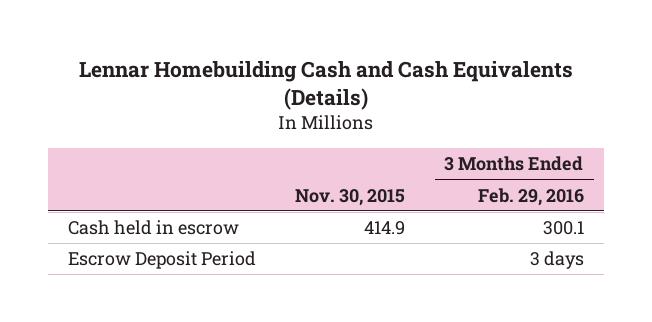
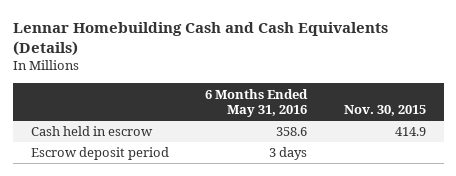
- | Nov. 30, 2015 | 3 Months Ended Feb. 29, 2016
+ | 6 Months Ended May 31, 2016 | Nov. 30, 2015
- Escrow Deposit Period | | 3 days
+ Escrow deposit period | 3 days |

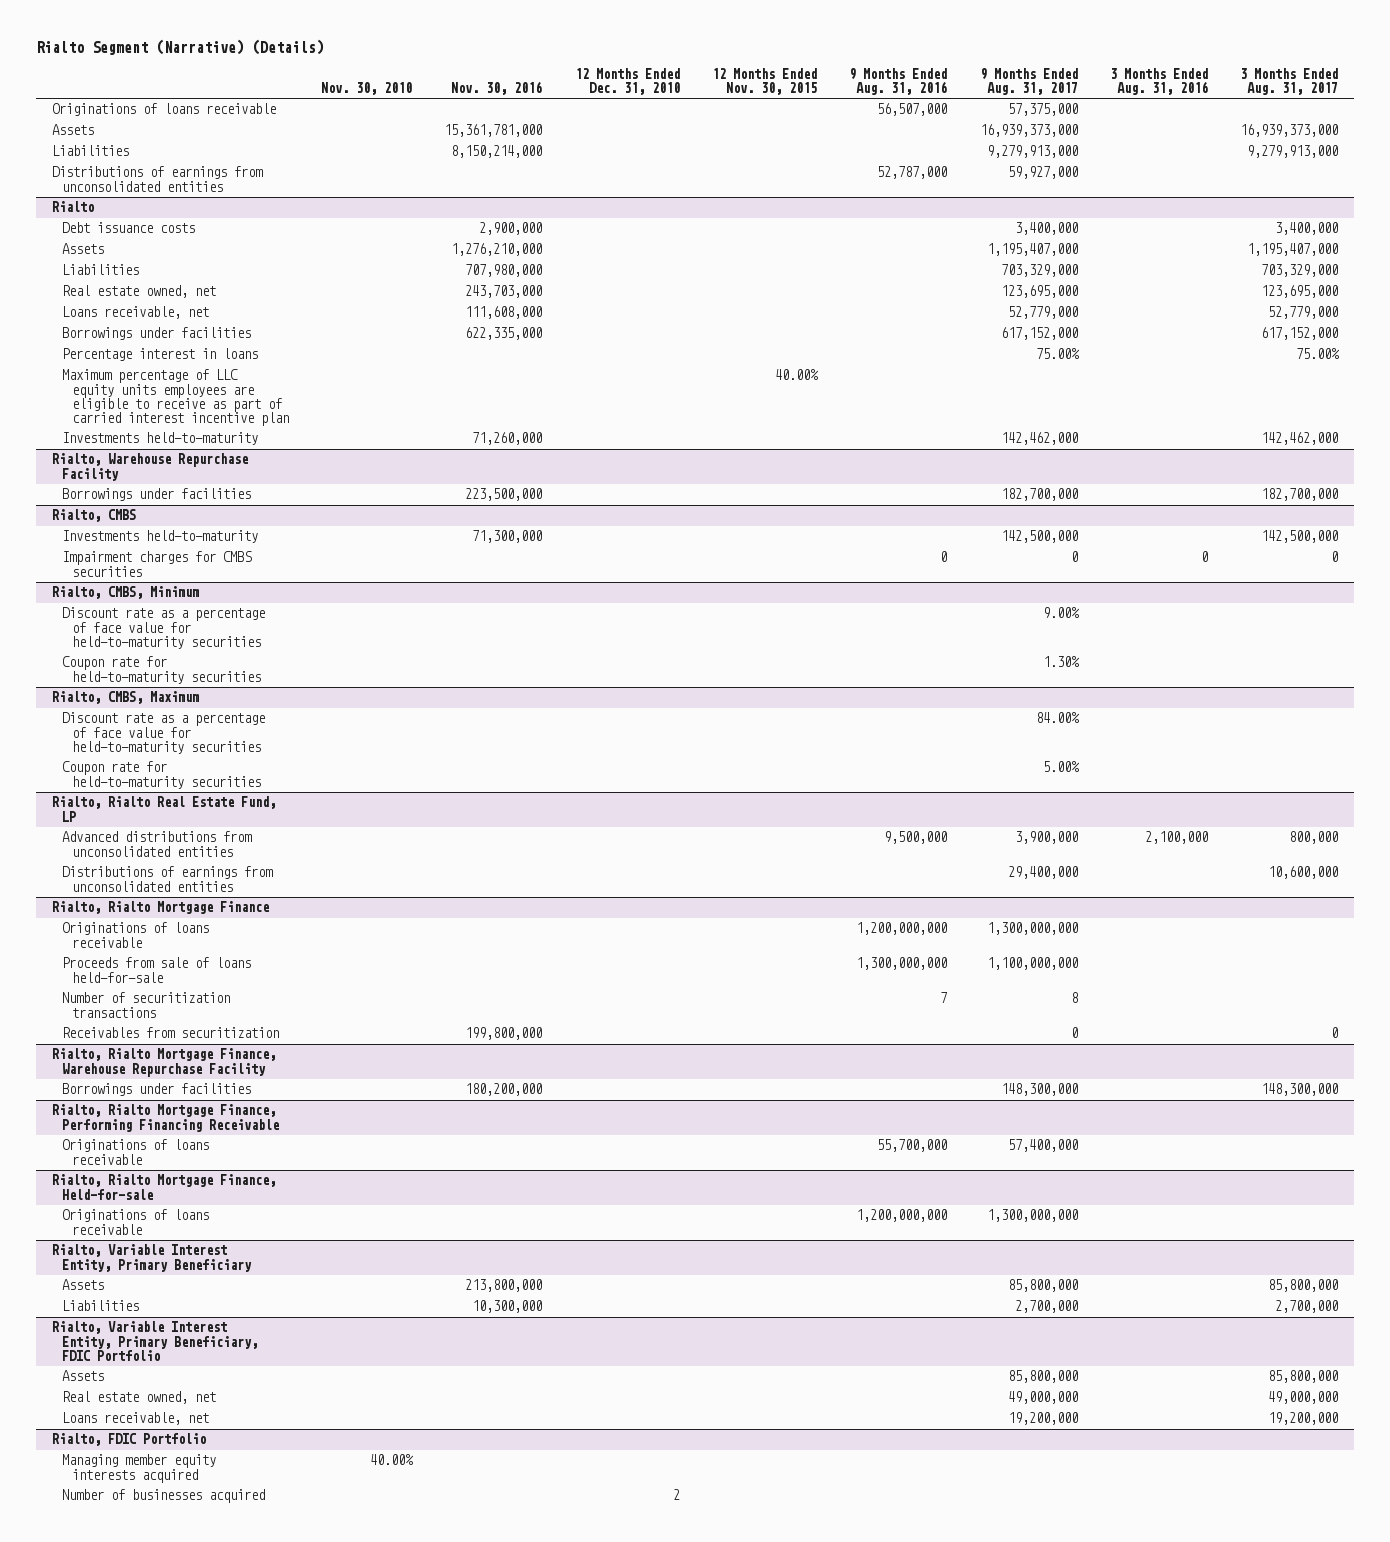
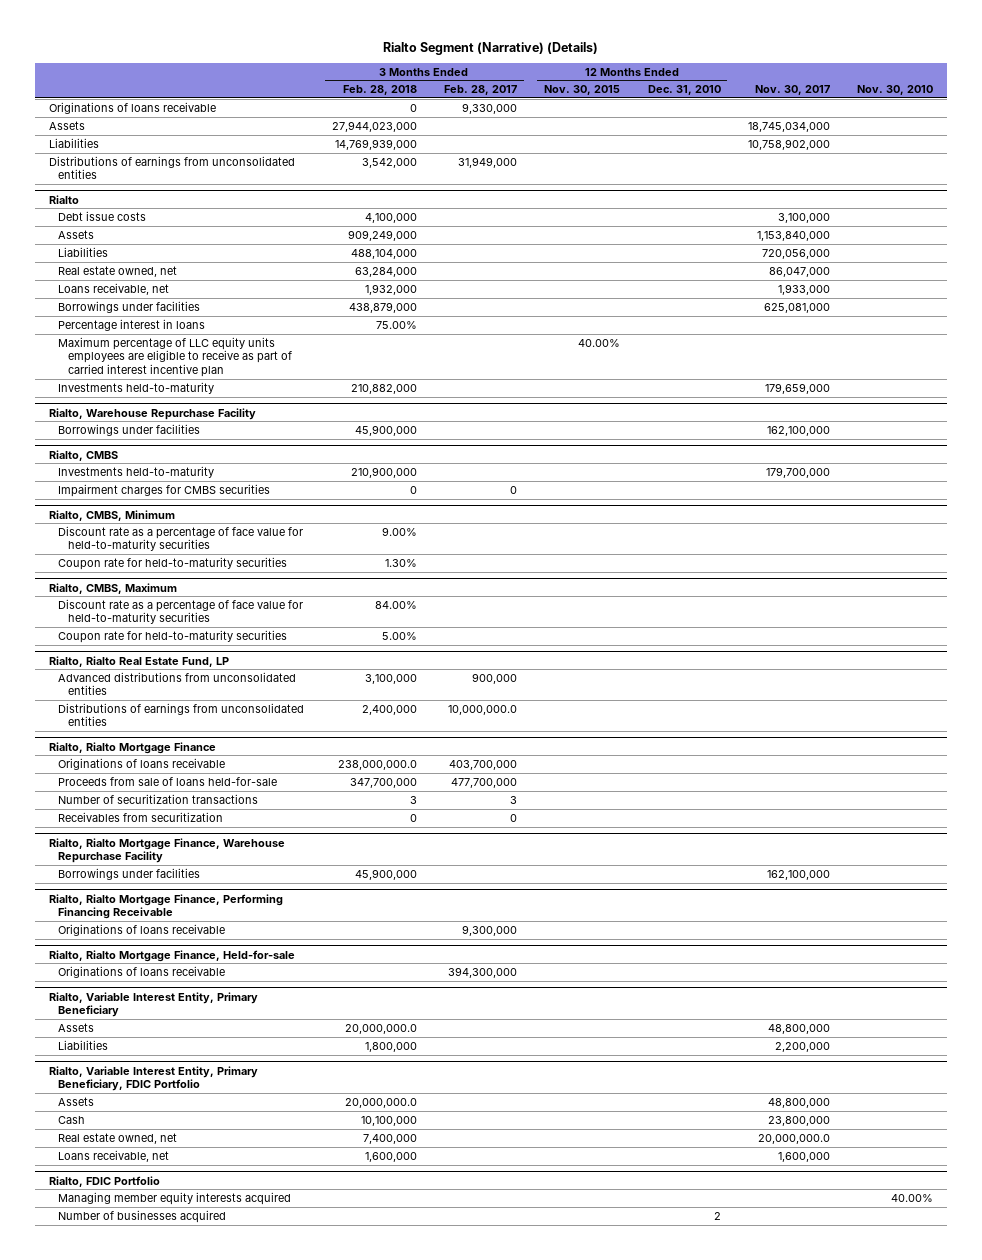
- | Nov. 30, 2010 | Nov. 30, 2016 | 12 Months Ended Dec. 31, 2010 | 12 Months Ended Nov. 30, 2015 | 9 Months Ended Aug. 31, 2016 | 9 Months Ended Aug. 31, 2017 | 3 Months Ended Aug. 31, 2016 | 3 Months Ended Aug. 31, 2017
+ | 3 Months Ended Feb. 28, 2018 | 3 Months Ended Feb. 28, 2017 | 12 Months Ended Nov. 30, 2015 | 12 Months Ended Dec. 31, 2010 | Nov. 30, 2017 | Nov. 30, 2010
@ Rialto
- Debt issuance costs | | 2,900,000 | | | | 3,400,000 | | 3,400,000
+ Debt issue costs | 4,100,000 | | | | 3,100,000 |
@ Rialto, Variable Interest Entity, Primary Beneficiary, FDIC Portfolio
+ Cash | 10,100,000 | | | | 23,800,000 |

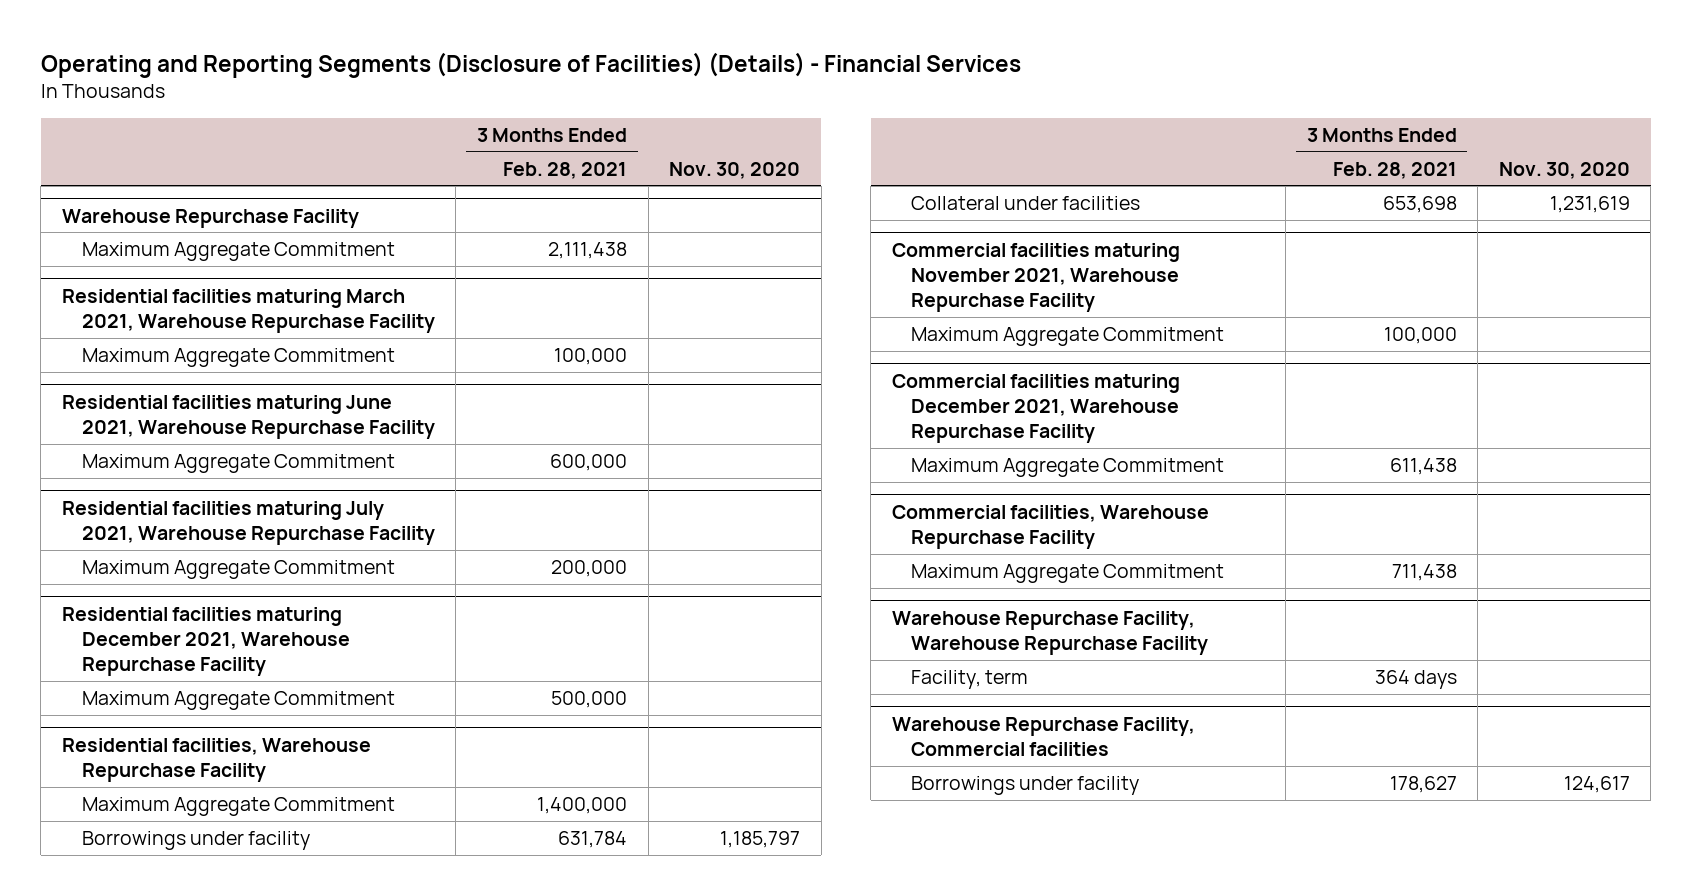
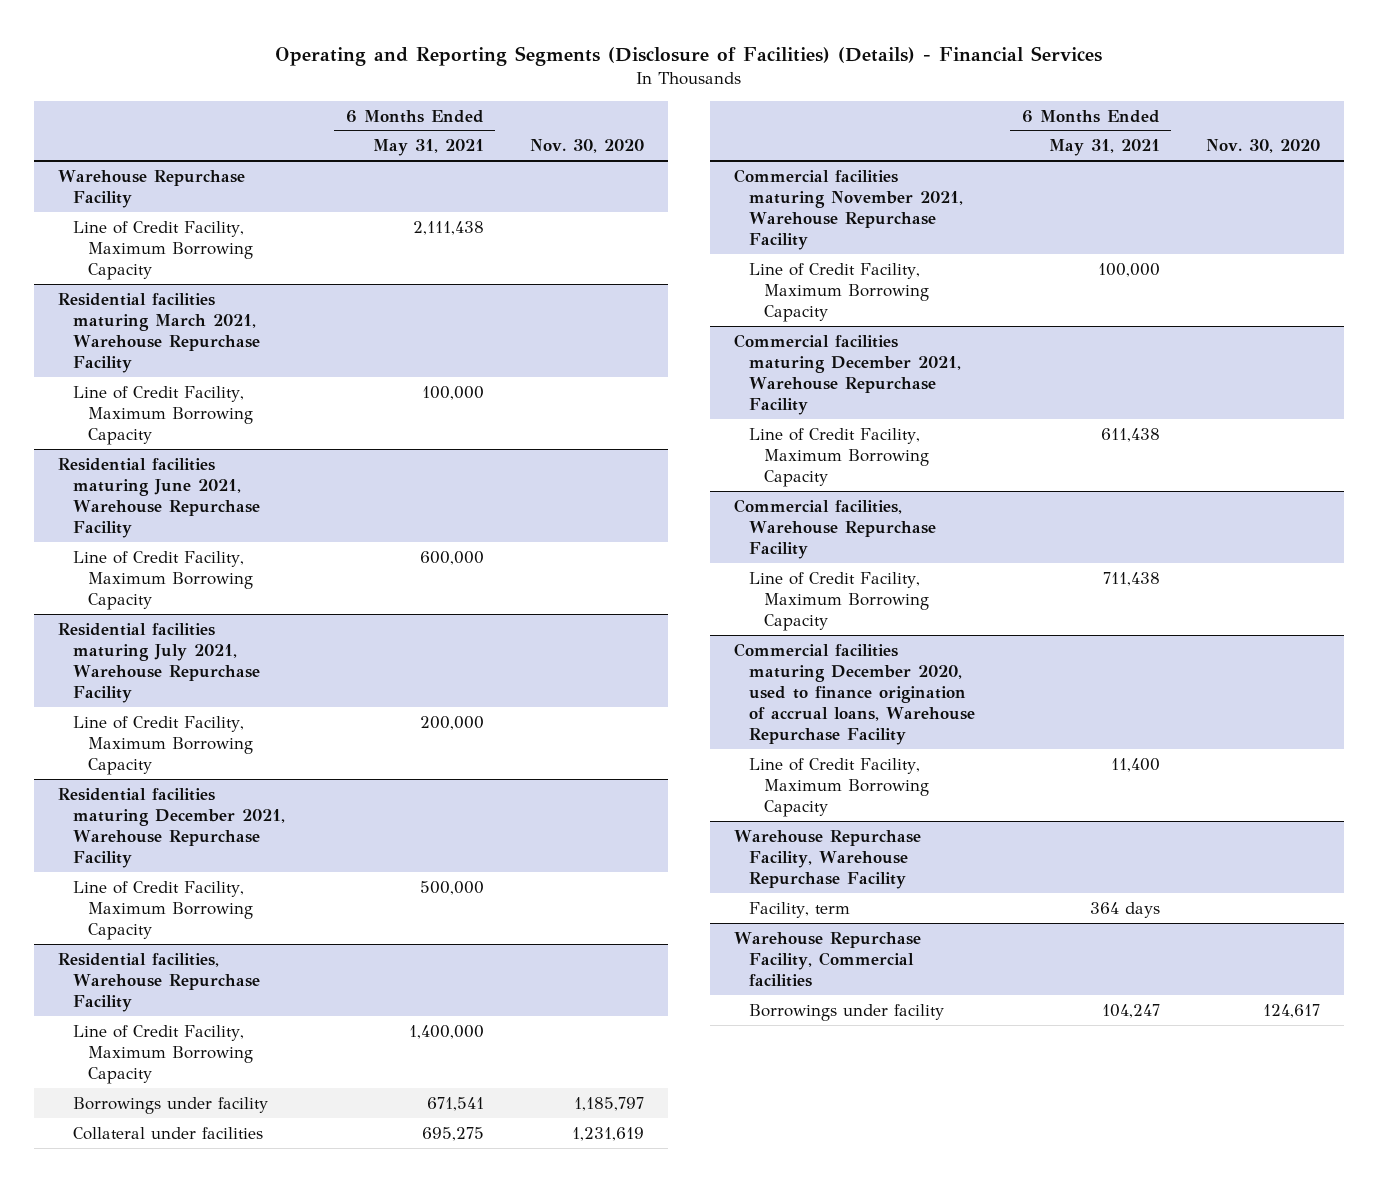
- | 3 Months Ended Feb. 28, 2021 | Nov. 30, 2020
+ | 6 Months Ended May 31, 2021 | Nov. 30, 2020
@ Warehouse Repurchase Facility
- Maximum Aggregate Commitment | 2,111,438 |
+ Line of Credit Facility, Maximum Borrowing Capacity | 2,111,438 |
@ Residential facilities maturing March 2021, Warehouse Repurchase Facility
- Maximum Aggregate Commitment | 100,000 |
+ Line of Credit Facility, Maximum Borrowing Capacity | 100,000 |
@ Residential facilities maturing June 2021, Warehouse Repurchase Facility
- Maximum Aggregate Commitment | 600,000 |
+ Line of Credit Facility, Maximum Borrowing Capacity | 600,000 |
@ Residential facilities maturing July 2021, Warehouse Repurchase Facility
- Maximum Aggregate Commitment | 200,000 |
+ Line of Credit Facility, Maximum Borrowing Capacity | 200,000 |
@ Residential facilities maturing December 2021, Warehouse Repurchase Facility
- Maximum Aggregate Commitment | 500,000 |
+ Line of Credit Facility, Maximum Borrowing Capacity | 500,000 |
@ Residential facilities, Warehouse Repurchase Facility
- Maximum Aggregate Commitment | 1,400,000 |
+ Line of Credit Facility, Maximum Borrowing Capacity | 1,400,000 |
@ Commercial facilities maturing November 2021, Warehouse Repurchase Facility
- Maximum Aggregate Commitment | 100,000 |
+ Line of Credit Facility, Maximum Borrowing Capacity | 100,000 |
@ Commercial facilities maturing December 2021, Warehouse Repurchase Facility
- Maximum Aggregate Commitment | 611,438 |
+ Line of Credit Facility, Maximum Borrowing Capacity | 611,438 |
@ Commercial facilities, Warehouse Repurchase Facility
- Maximum Aggregate Commitment | 711,438 |
+ Line of Credit Facility, Maximum Borrowing Capacity | 711,438 |
+ Commercial facilities maturing December 2020, used to finance origination of accrual loans, Warehouse Repurchase Facility
+ Line of Credit Facility, Maximum Borrowing Capacity | 11,400 |

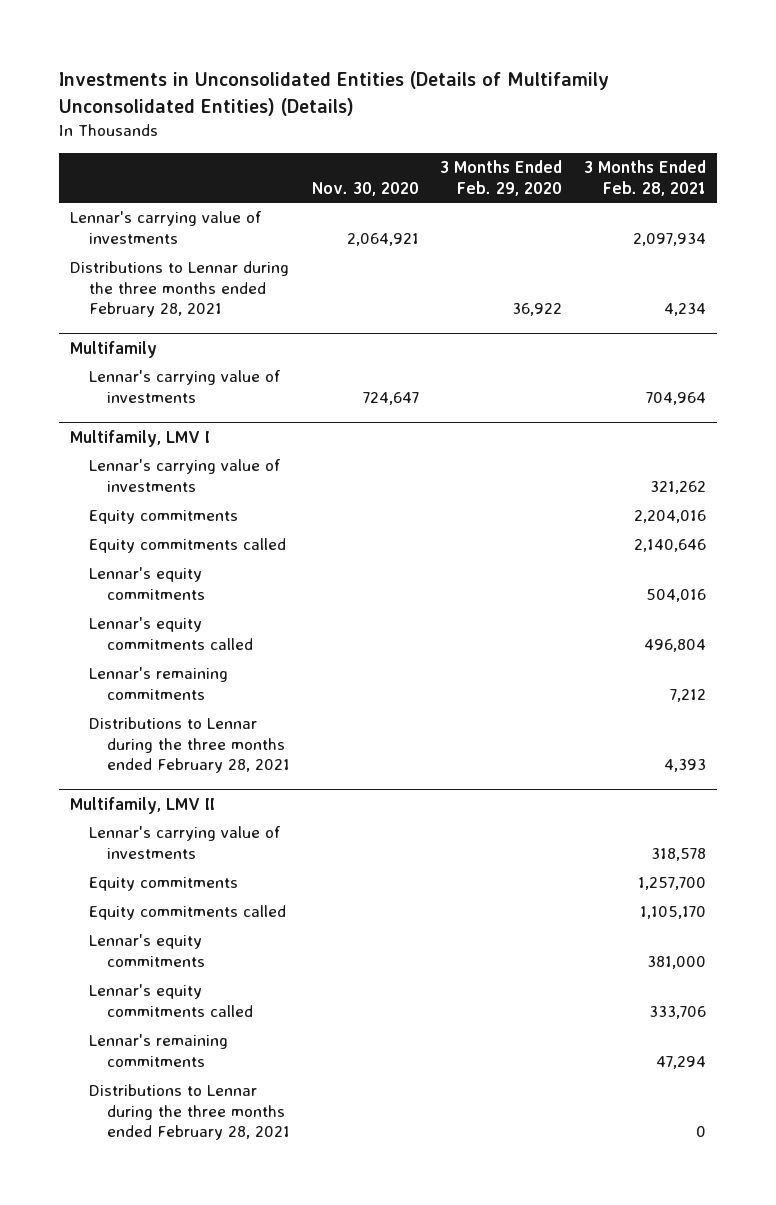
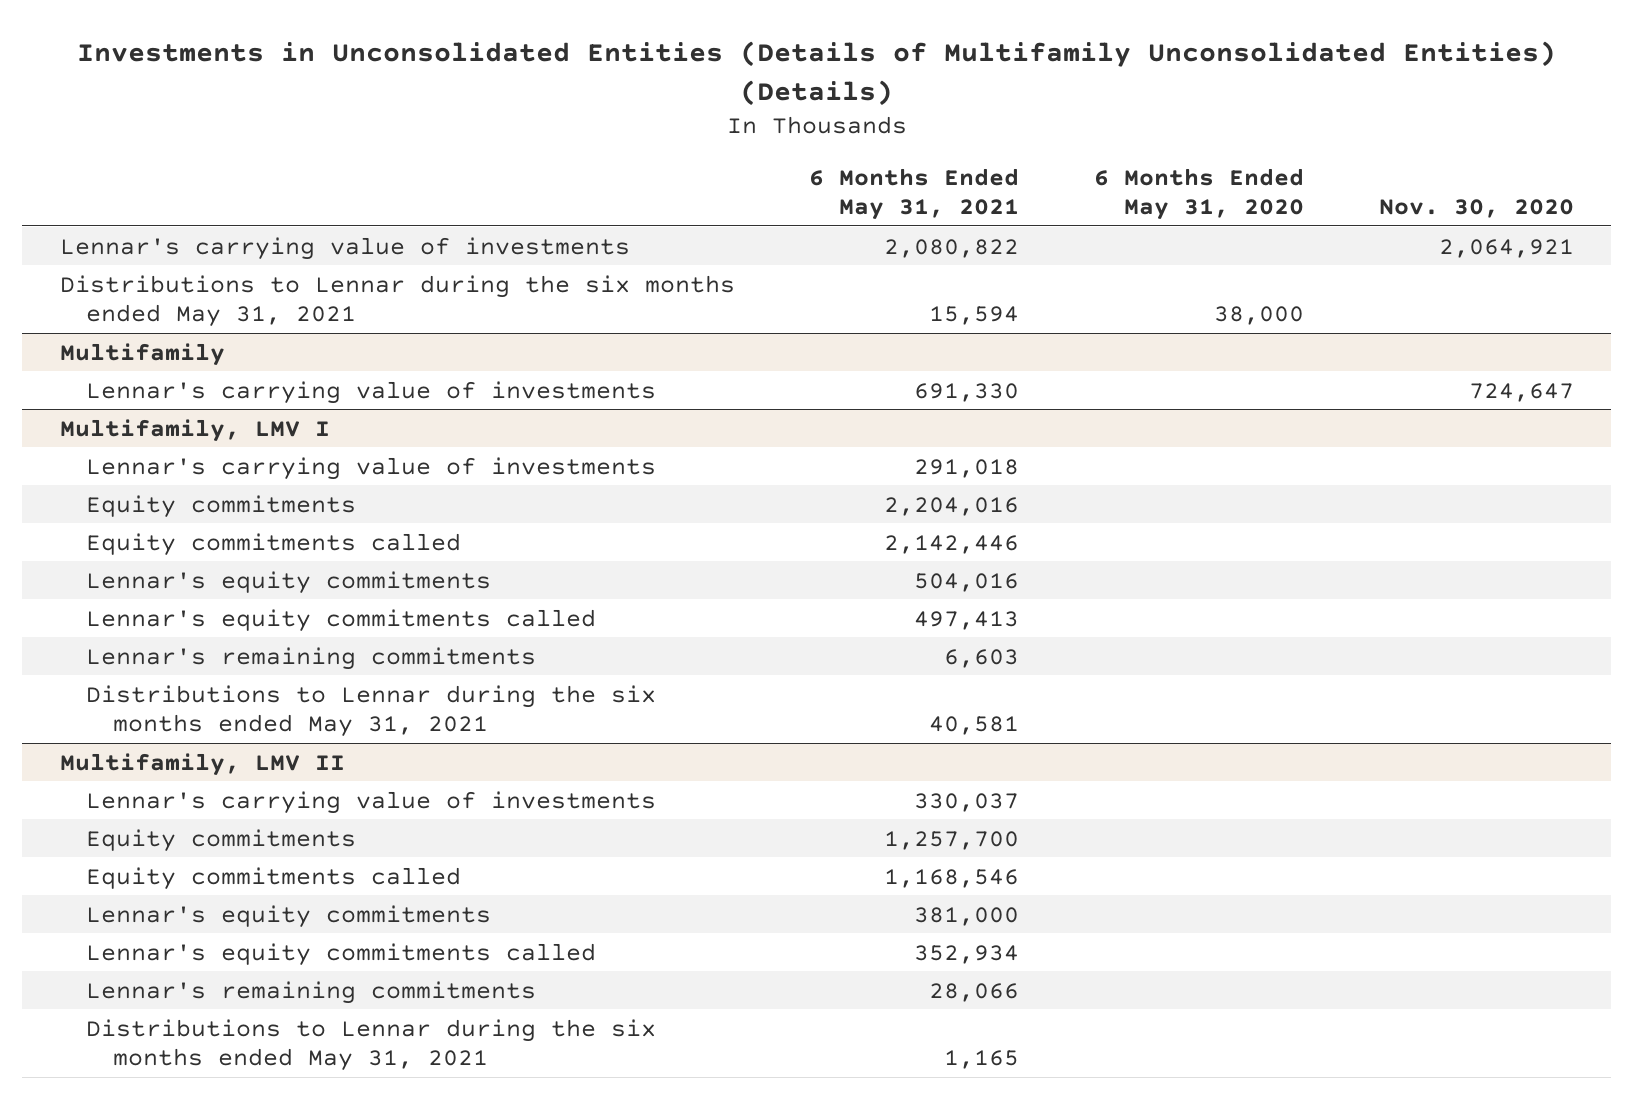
- | Nov. 30, 2020 | 3 Months Ended Feb. 29, 2020 | 3 Months Ended Feb. 28, 2021
+ | 6 Months Ended May 31, 2021 | 6 Months Ended May 31, 2020 | Nov. 30, 2020
- Distributions to Lennar during the three months ended February 28, 2021 | | 36,922 | 4,234
+ Distributions to Lennar during the six months ended May 31, 2021 | 15,594 | 38,000 |
@ Multifamily, LMV I
- Distributions to Lennar during the three months ended February 28, 2021 | | | 4,393
+ Distributions to Lennar during the six months ended May 31, 2021 | 40,581 | |
@ Multifamily, LMV II
- Distributions to Lennar during the three months ended February 28, 2021 | | | 0
+ Distributions to Lennar during the six months ended May 31, 2021 | 1,165 | |

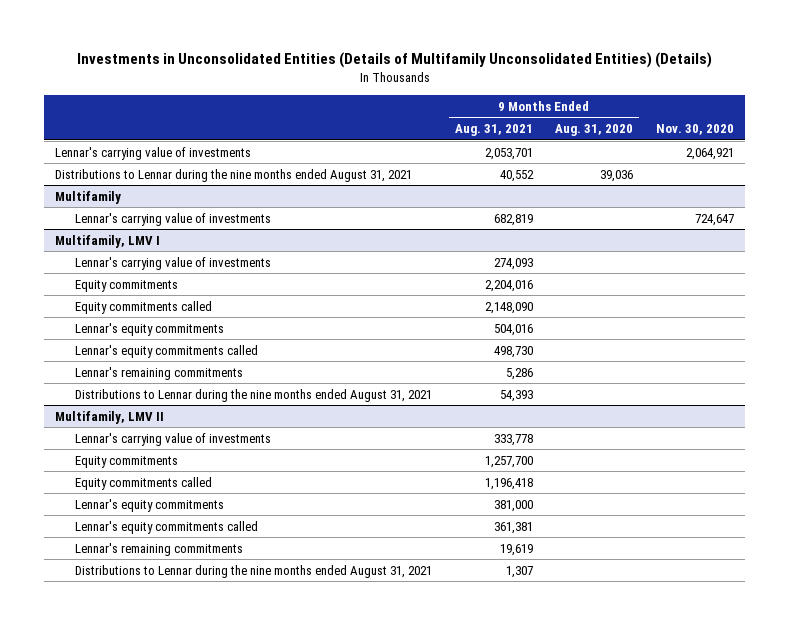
- | 6 Months Ended May 31, 2021 | 6 Months Ended May 31, 2020 | Nov. 30, 2020
+ | 9 Months Ended Aug. 31, 2021 | 9 Months Ended Aug. 31, 2020 | Nov. 30, 2020
- Distributions to Lennar during the six months ended May 31, 2021 | 15,594 | 38,000 |
+ Distributions to Lennar during the nine months ended August 31, 2021 | 40,552 | 39,036 |
@ Multifamily, LMV I
- Distributions to Lennar during the six months ended May 31, 2021 | 40,581 | |
+ Distributions to Lennar during the nine months ended August 31, 2021 | 54,393 | |
@ Multifamily, LMV II
- Distributions to Lennar during the six months ended May 31, 2021 | 1,165 | |
+ Distributions to Lennar during the nine months ended August 31, 2021 | 1,307 | |

